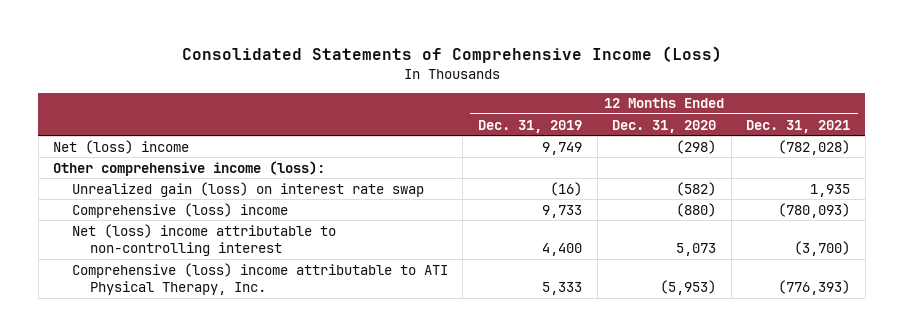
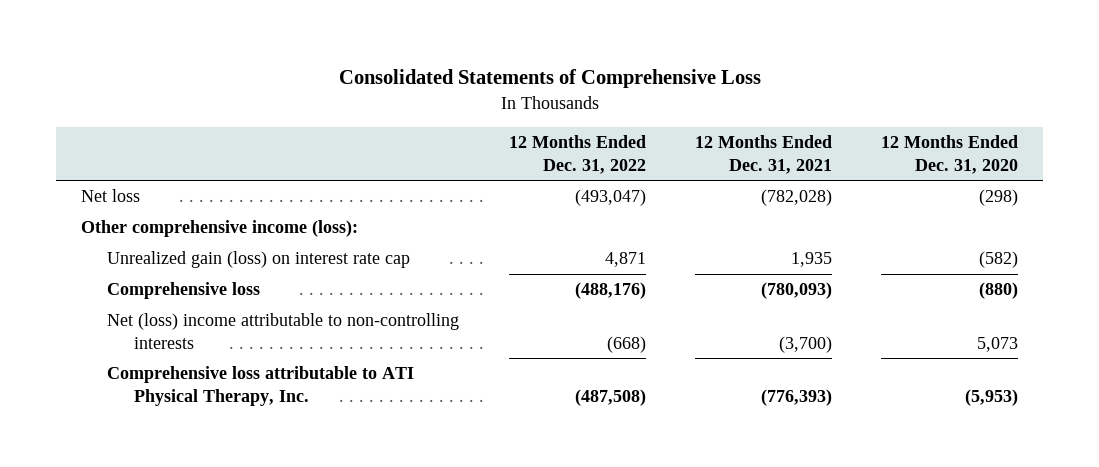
- Consolidated Statements of Comprehensive Income (Loss)
+ Consolidated Statements of Comprehensive Loss
- | 12 Months Ended Dec. 31, 2019 | 12 Months Ended Dec. 31, 2020 | 12 Months Ended Dec. 31, 2021
+ | 12 Months Ended Dec. 31, 2022 | 12 Months Ended Dec. 31, 2021 | 12 Months Ended Dec. 31, 2020
- Net (loss) income | 9,749 | (298) | (782,028)
+ Net loss | (493,047) | (782,028) | (298)
- Unrealized gain (loss) on interest rate swap | (16) | (582) | 1,935
- Comprehensive (loss) income | 9,733 | (880) | (780,093)
- Net (loss) income attributable to non-controlling interest | 4,400 | 5,073 | (3,700)
- Comprehensive (loss) income attributable to ATI Physical Therapy, Inc. | 5,333 | (5,953) | (776,393)
+ Unrealized gain (loss) on interest rate cap | 4,871 | 1,935 | (582)
+ Comprehensive loss | (488,176) | (780,093) | (880)
+ Net (loss) income attributable to non-controlling interests | (668) | (3,700) | 5,073
+ Comprehensive loss attributable to ATI Physical Therapy, Inc. | (487,508) | (776,393) | (5,953)

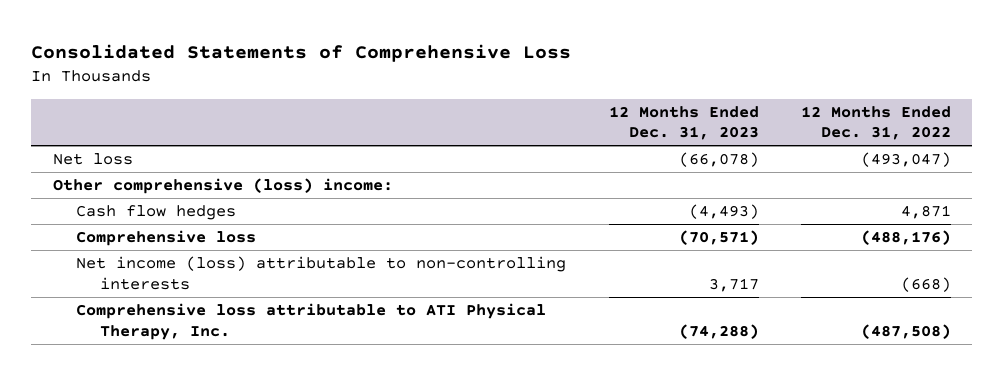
- | 12 Months Ended Dec. 31, 2022 | 12 Months Ended Dec. 31, 2021 | 12 Months Ended Dec. 31, 2020
+ | 12 Months Ended Dec. 31, 2023 | 12 Months Ended Dec. 31, 2022
- Other comprehensive income (loss):
- Unrealized gain (loss) on interest rate cap | 4,871 | 1,935 | (582)
+ Other comprehensive (loss) income:
+ Cash flow hedges | (4,493) | 4,871
- Net (loss) income attributable to non-controlling interests | (668) | (3,700) | 5,073
+ Net income (loss) attributable to non-controlling interests | 3,717 | (668)

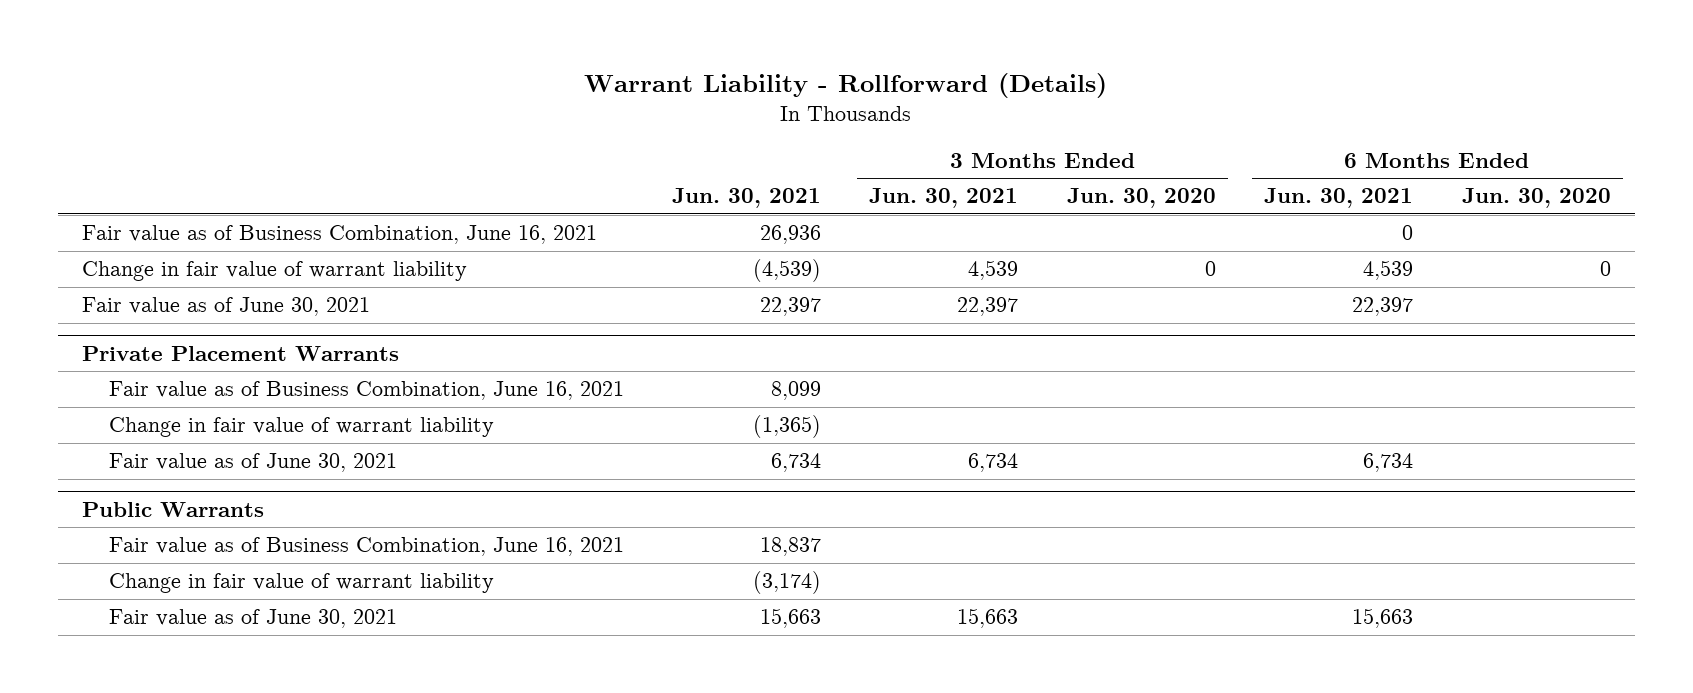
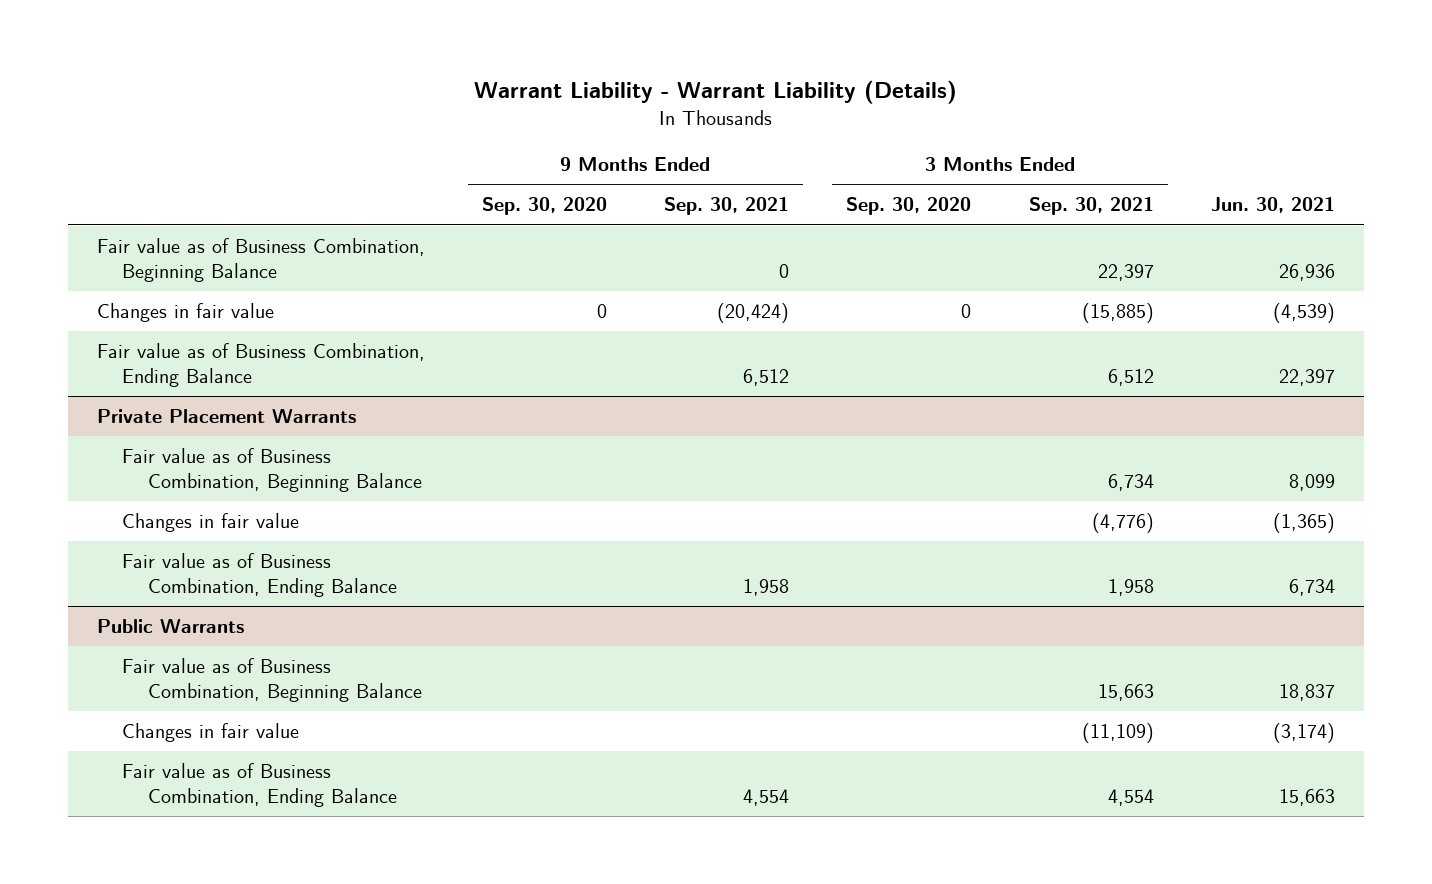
- Warrant Liability - Rollforward (Details)
+ Warrant Liability - Warrant Liability (Details)
- | Jun. 30, 2021 | 3 Months Ended Jun. 30, 2021 | 3 Months Ended Jun. 30, 2020 | 6 Months Ended Jun. 30, 2021 | 6 Months Ended Jun. 30, 2020
+ | 9 Months Ended Sep. 30, 2020 | 9 Months Ended Sep. 30, 2021 | 3 Months Ended Sep. 30, 2020 | 3 Months Ended Sep. 30, 2021 | Jun. 30, 2021
- Fair value as of Business Combination, June 16, 2021 | 26,936 | | | 0 |
- Change in fair value of warrant liability | (4,539) | 4,539 | 0 | 4,539 | 0
- Fair value as of June 30, 2021 | 22,397 | 22,397 | | 22,397 |
+ Fair value as of Business Combination, Beginning Balance | | 0 | | 22,397 | 26,936
+ Changes in fair value | 0 | (20,424) | 0 | (15,885) | (4,539)
+ Fair value as of Business Combination, Ending Balance | | 6,512 | | 6,512 | 22,397
@ Private Placement Warrants
- Fair value as of Business Combination, June 16, 2021 | 8,099 | | | |
- Change in fair value of warrant liability | (1,365) | | | |
- Fair value as of June 30, 2021 | 6,734 | 6,734 | | 6,734 |
+ Fair value as of Business Combination, Beginning Balance | | | | 6,734 | 8,099
+ Changes in fair value | | | | (4,776) | (1,365)
+ Fair value as of Business Combination, Ending Balance | | 1,958 | | 1,958 | 6,734
@ Public Warrants
- Fair value as of Business Combination, June 16, 2021 | 18,837 | | | |
- Change in fair value of warrant liability | (3,174) | | | |
- Fair value as of June 30, 2021 | 15,663 | 15,663 | | 15,663 |
+ Fair value as of Business Combination, Beginning Balance | | | | 15,663 | 18,837
+ Changes in fair value | | | | (11,109) | (3,174)
+ Fair value as of Business Combination, Ending Balance | | 4,554 | | 4,554 | 15,663

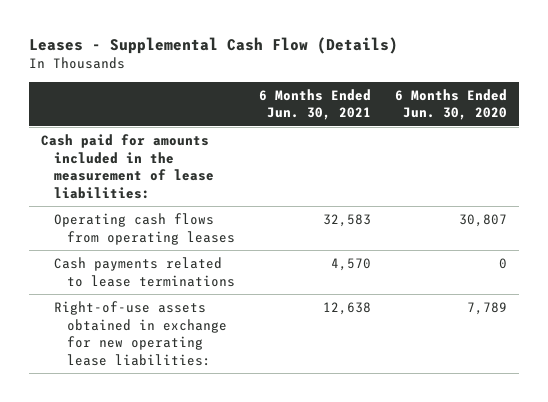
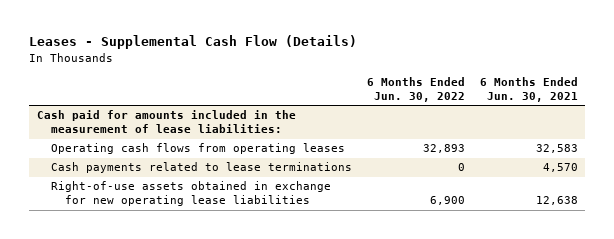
- | 6 Months Ended Jun. 30, 2021 | 6 Months Ended Jun. 30, 2020
+ | 6 Months Ended Jun. 30, 2022 | 6 Months Ended Jun. 30, 2021
- Right-of-use assets obtained in exchange for new operating lease liabilities: | 12,638 | 7,789
+ Right-of-use assets obtained in exchange for new operating lease liabilities | 6,900 | 12,638

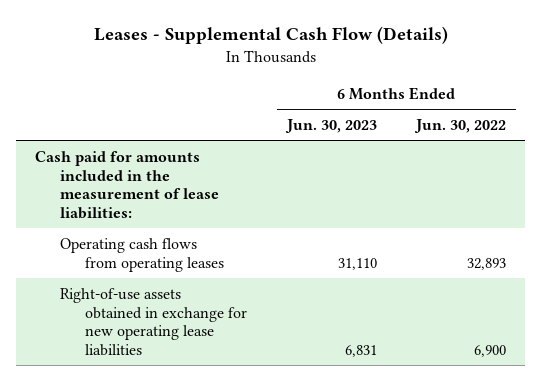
- | 6 Months Ended Jun. 30, 2022 | 6 Months Ended Jun. 30, 2021
+ | 6 Months Ended Jun. 30, 2023 | 6 Months Ended Jun. 30, 2022
- Cash payments related to lease terminations | 0 | 4,570

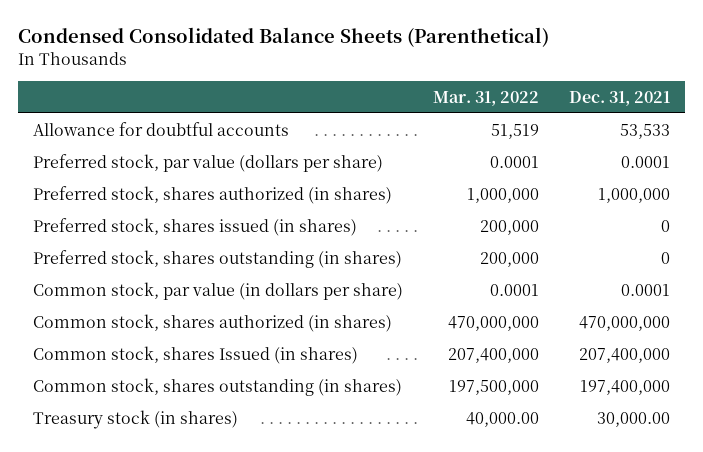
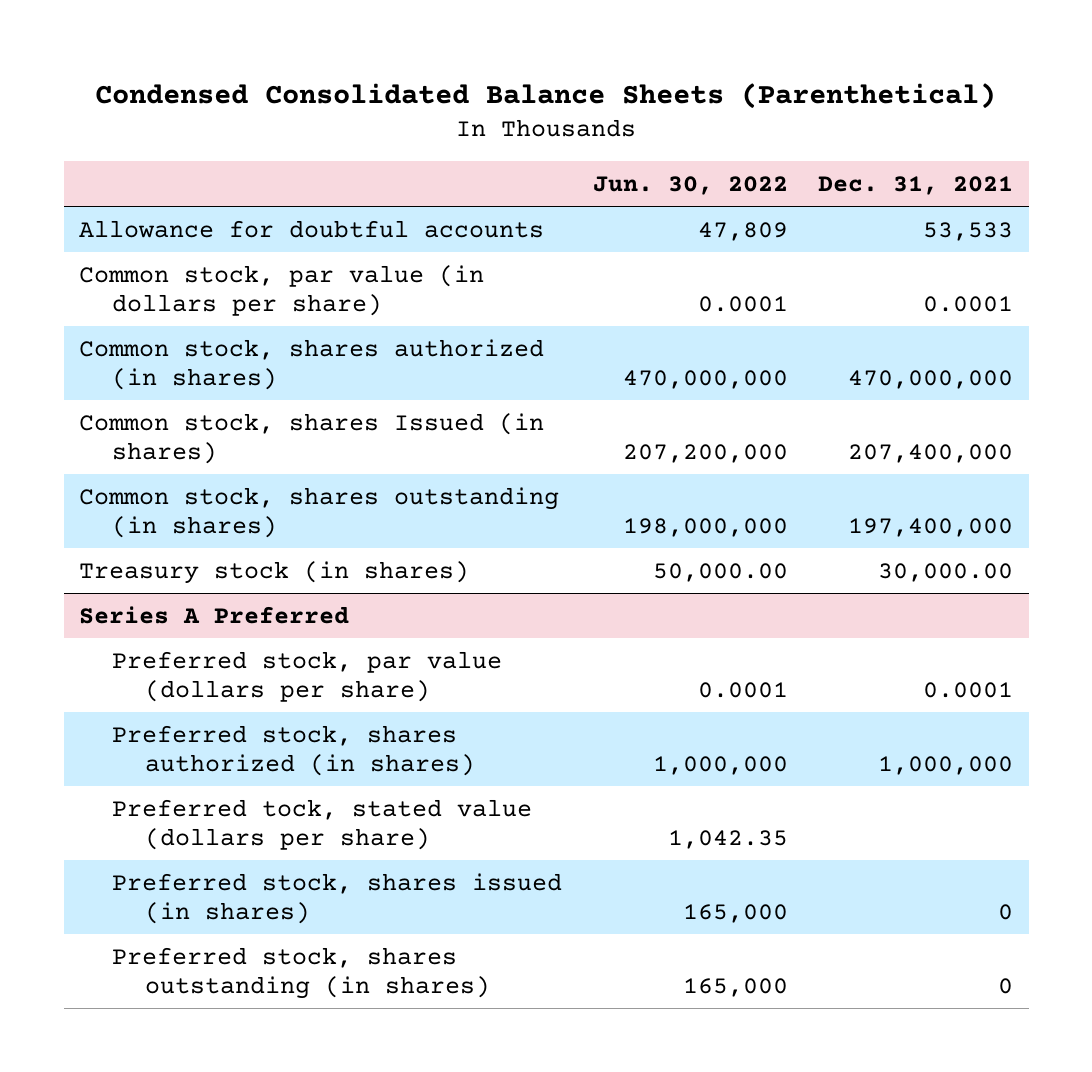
- | Mar. 31, 2022 | Dec. 31, 2021
+ | Jun. 30, 2022 | Dec. 31, 2021
- Preferred stock, par value (dollars per share) | 0.0001 | 0.0001
- Preferred stock, shares authorized (in shares) | 1,000,000 | 1,000,000
- Preferred stock, shares issued (in shares) | 200,000 | 0
- Preferred stock, shares outstanding (in shares) | 200,000 | 0
+ Series A Preferred
+ Preferred stock, par value (dollars per share) | 0.0001 | 0.0001
+ Preferred stock, shares authorized (in shares) | 1,000,000 | 1,000,000
+ Preferred tock, stated value (dollars per share) | 1,042.35 |
+ Preferred stock, shares issued (in shares) | 165,000 | 0
+ Preferred stock, shares outstanding (in shares) | 165,000 | 0

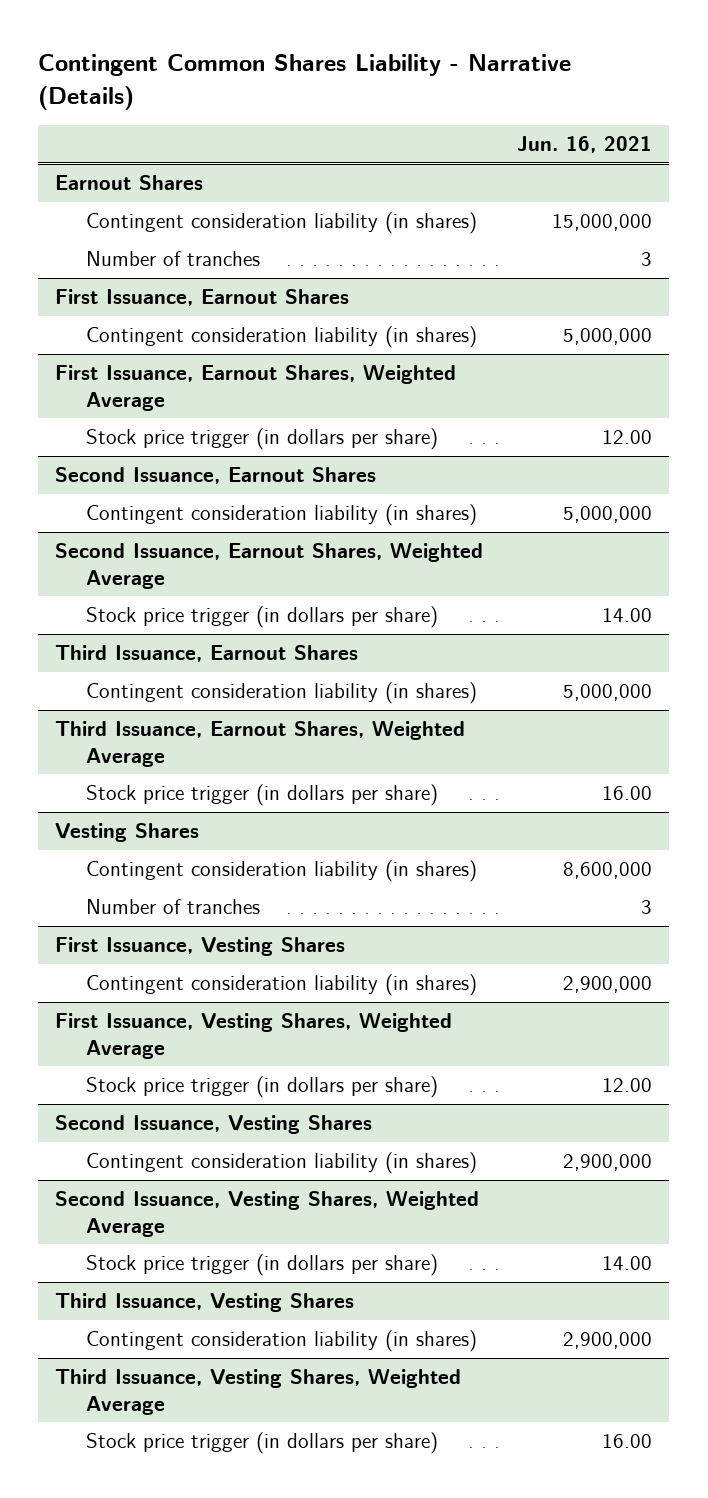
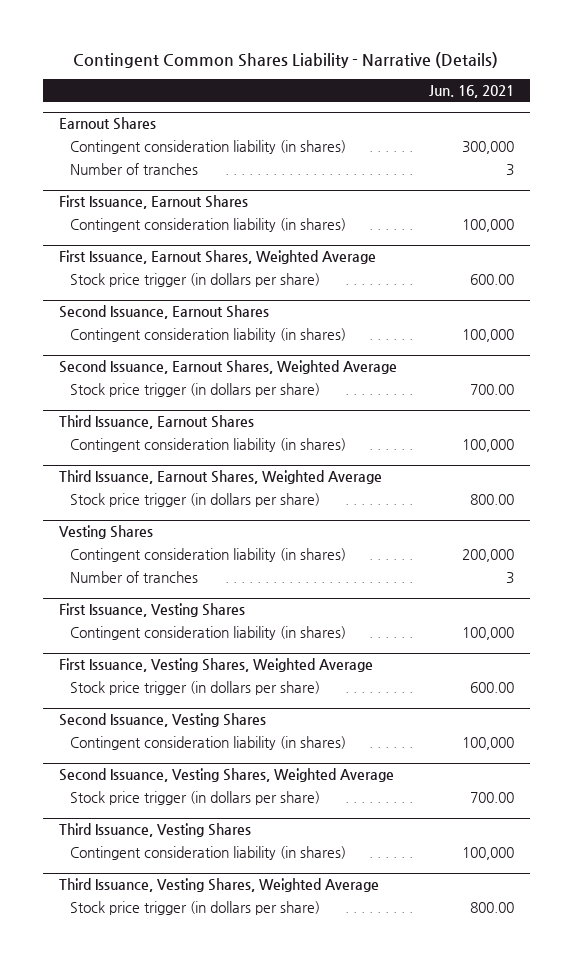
@ Earnout Shares
- Contingent consideration liability (in shares) | 15,000,000
+ Contingent consideration liability (in shares) | 300,000
@ First Issuance, Earnout Shares
- Contingent consideration liability (in shares) | 5,000,000
+ Contingent consideration liability (in shares) | 100,000
@ First Issuance, Earnout Shares, Weighted Average
- Stock price trigger (in dollars per share) | 12.00
+ Stock price trigger (in dollars per share) | 600.00
@ Second Issuance, Earnout Shares
- Contingent consideration liability (in shares) | 5,000,000
+ Contingent consideration liability (in shares) | 100,000
@ Second Issuance, Earnout Shares, Weighted Average
- Stock price trigger (in dollars per share) | 14.00
+ Stock price trigger (in dollars per share) | 700.00
@ Third Issuance, Earnout Shares
- Contingent consideration liability (in shares) | 5,000,000
+ Contingent consideration liability (in shares) | 100,000
@ Third Issuance, Earnout Shares, Weighted Average
- Stock price trigger (in dollars per share) | 16.00
+ Stock price trigger (in dollars per share) | 800.00
@ Vesting Shares
- Contingent consideration liability (in shares) | 8,600,000
+ Contingent consideration liability (in shares) | 200,000
@ First Issuance, Vesting Shares
- Contingent consideration liability (in shares) | 2,900,000
+ Contingent consideration liability (in shares) | 100,000
@ First Issuance, Vesting Shares, Weighted Average
- Stock price trigger (in dollars per share) | 12.00
+ Stock price trigger (in dollars per share) | 600.00
@ Second Issuance, Vesting Shares
- Contingent consideration liability (in shares) | 2,900,000
+ Contingent consideration liability (in shares) | 100,000
@ Second Issuance, Vesting Shares, Weighted Average
- Stock price trigger (in dollars per share) | 14.00
+ Stock price trigger (in dollars per share) | 700.00
@ Third Issuance, Vesting Shares
- Contingent consideration liability (in shares) | 2,900,000
+ Contingent consideration liability (in shares) | 100,000
@ Third Issuance, Vesting Shares, Weighted Average
- Stock price trigger (in dollars per share) | 16.00
+ Stock price trigger (in dollars per share) | 800.00

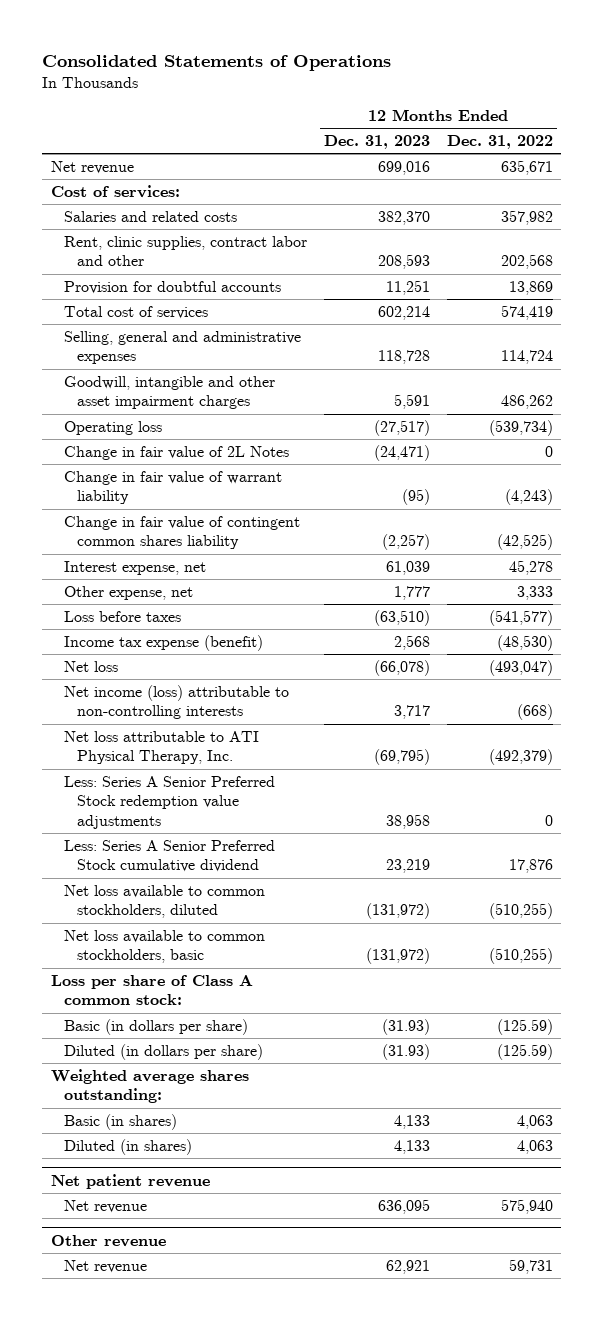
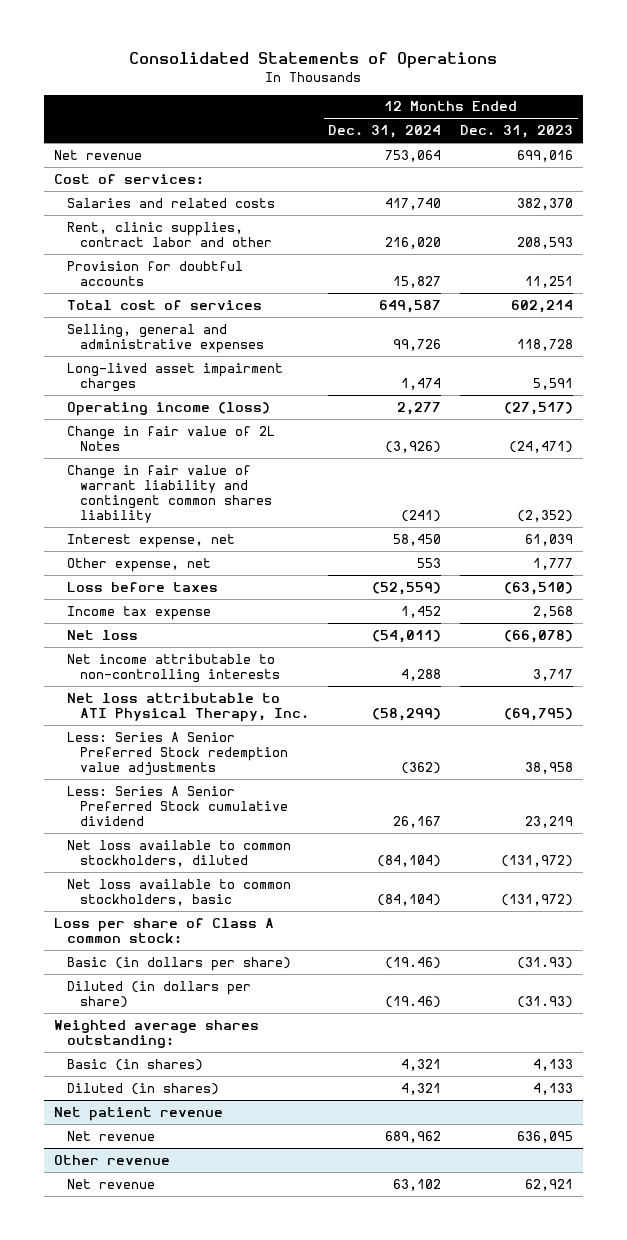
- | 12 Months Ended Dec. 31, 2023 | 12 Months Ended Dec. 31, 2022
+ | 12 Months Ended Dec. 31, 2024 | 12 Months Ended Dec. 31, 2023
- Goodwill, intangible and other asset impairment charges | 5,591 | 486,262
- Operating loss | (27,517) | (539,734)
+ Long-lived asset impairment charges | 1,474 | 5,591
+ Operating income (loss) | 2,277 | (27,517)
- Change in fair value of warrant liability | (95) | (4,243)
- Change in fair value of contingent common shares liability | (2,257) | (42,525)
+ Change in fair value of warrant liability and contingent common shares liability | (241) | (2,352)
- Income tax expense (benefit) | 2,568 | (48,530)
+ Income tax expense | 1,452 | 2,568
- Net income (loss) attributable to non-controlling interests | 3,717 | (668)
+ Net income attributable to non-controlling interests | 4,288 | 3,717

